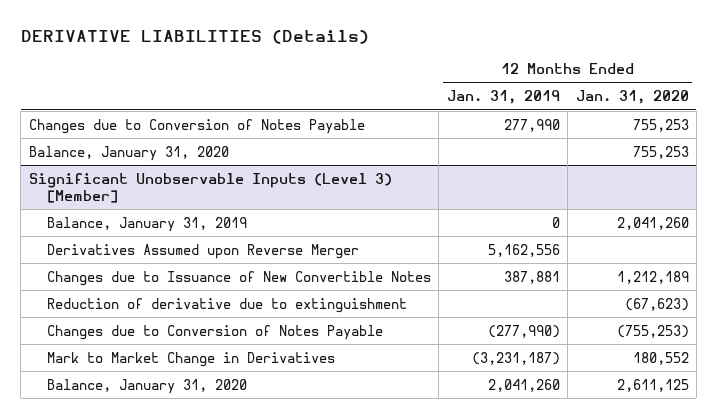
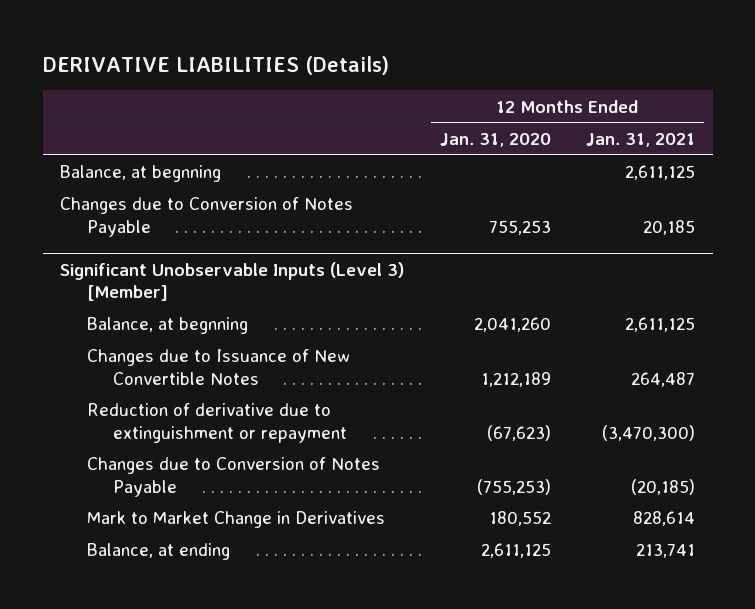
- | 12 Months Ended Jan. 31, 2019 | 12 Months Ended Jan. 31, 2020
+ | 12 Months Ended Jan. 31, 2020 | 12 Months Ended Jan. 31, 2021
+ Balance, at begnning | | 2,611,125
- Balance, January 31, 2020 | | 755,253
@ Significant Unobservable Inputs (Level 3) [Member]
- Balance, January 31, 2019 | 0 | 2,041,260
- Derivatives Assumed upon Reverse Merger | 5,162,556 |
+ Balance, at begnning | 2,041,260 | 2,611,125
- Reduction of derivative due to extinguishment | | (67,623)
+ Reduction of derivative due to extinguishment or repayment | (67,623) | (3,470,300)
- Balance, January 31, 2020 | 2,041,260 | 2,611,125
+ Balance, at ending | 2,611,125 | 213,741

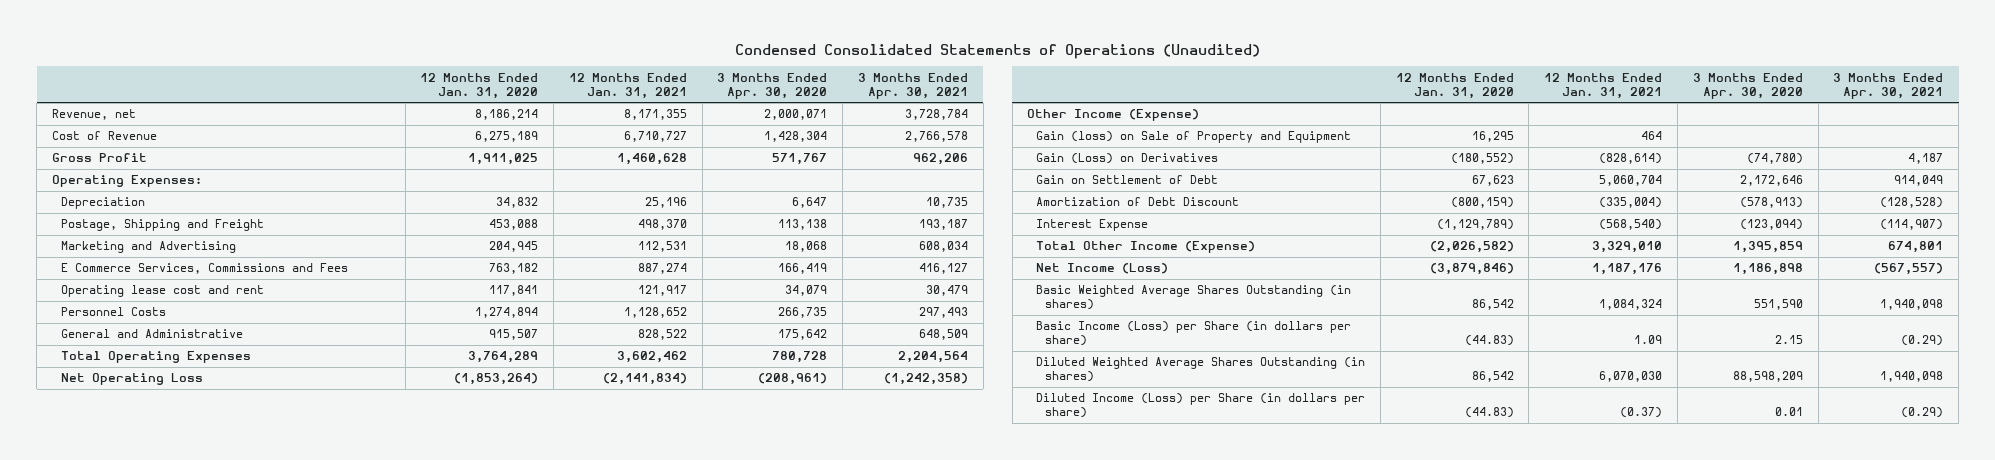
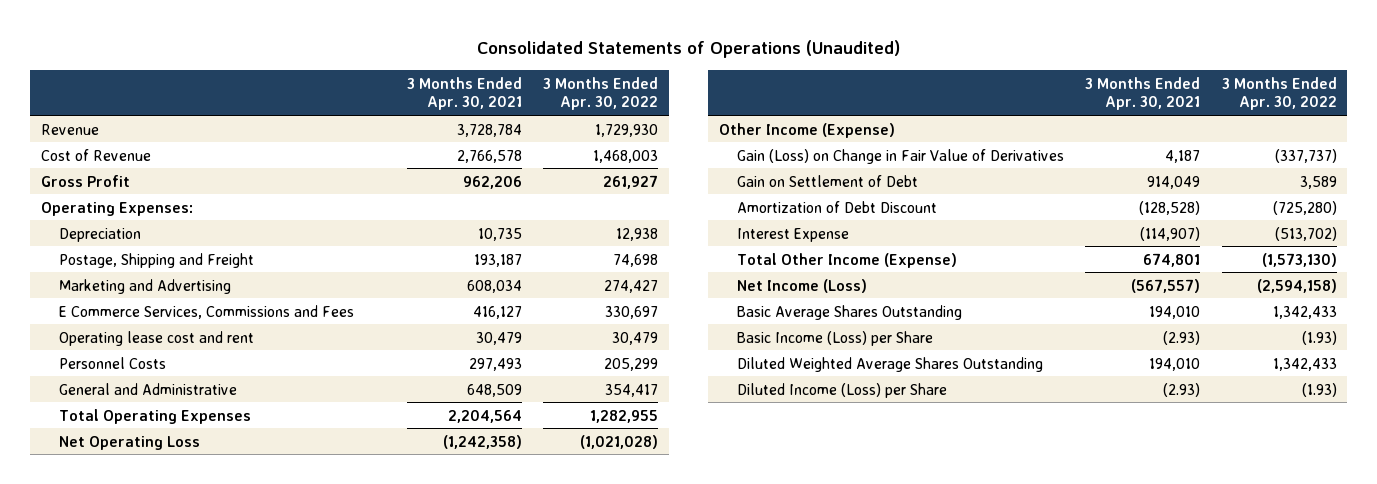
- Condensed Consolidated Statements of Operations (Unaudited)
+ Consolidated Statements of Operations (Unaudited)
- | 12 Months Ended Jan. 31, 2020 | 12 Months Ended Jan. 31, 2021 | 3 Months Ended Apr. 30, 2020 | 3 Months Ended Apr. 30, 2021
+ | 3 Months Ended Apr. 30, 2021 | 3 Months Ended Apr. 30, 2022
- Revenue, net | 8,186,214 | 8,171,355 | 2,000,071 | 3,728,784
+ Revenue | 3,728,784 | 1,729,930
- Gain (loss) on Sale of Property and Equipment | 16,295 | 464 | |
- Gain (Loss) on Derivatives | (180,552) | (828,614) | (74,780) | 4,187
+ Gain (Loss) on Change in Fair Value of Derivatives | 4,187 | (337,737)
- Basic Weighted Average Shares Outstanding (in shares) | 86,542 | 1,084,324 | 551,590 | 1,940,098
- Basic Income (Loss) per Share (in dollars per share) | (44.83) | 1.09 | 2.15 | (0.29)
- Diluted Weighted Average Shares Outstanding (in shares) | 86,542 | 6,070,030 | 88,598,209 | 1,940,098
- Diluted Income (Loss) per Share (in dollars per share) | (44.83) | (0.37) | 0.01 | (0.29)
+ Basic Average Shares Outstanding | 194,010 | 1,342,433
+ Basic Income (Loss) per Share | (2.93) | (1.93)
+ Diluted Weighted Average Shares Outstanding | 194,010 | 1,342,433
+ Diluted Income (Loss) per Share | (2.93) | (1.93)

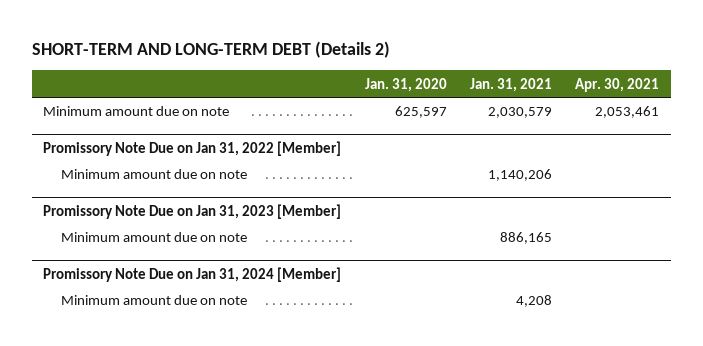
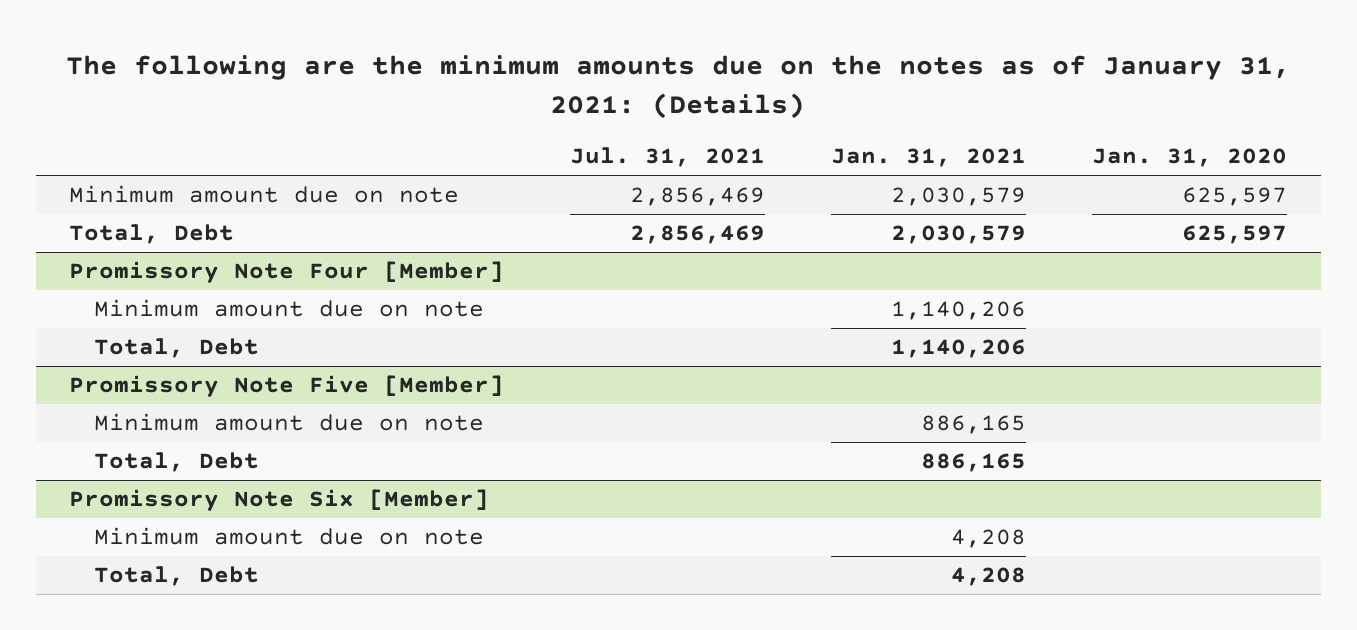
- SHORT-TERM AND LONG-TERM DEBT (Details 2)
+ The following are the minimum amounts due on the notes as of January 31, 2021: (Details)
- | Jan. 31, 2020 | Jan. 31, 2021 | Apr. 30, 2021
+ | Jul. 31, 2021 | Jan. 31, 2021 | Jan. 31, 2020
- Promissory Note Due on Jan 31, 2022 [Member]
+ Total, Debt | 2,856,469 | 2,030,579 | 625,597
+ Promissory Note Four [Member]
- Promissory Note Due on Jan 31, 2023 [Member]
+ Total, Debt | | 1,140,206 |
+ Promissory Note Five [Member]
- Promissory Note Due on Jan 31, 2024 [Member]
+ Total, Debt | | 886,165 |
+ Promissory Note Six [Member]
+ Total, Debt | | 4,208 |

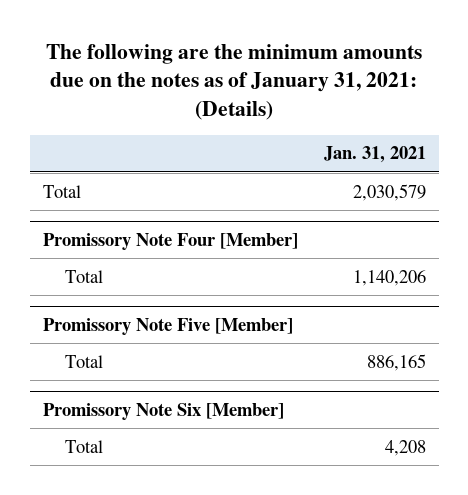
- | Jul. 31, 2021 | Jan. 31, 2021 | Jan. 31, 2020
+ | Jan. 31, 2021
- Minimum amount due on note | 2,856,469 | 2,030,579 | 625,597
- Total, Debt | 2,856,469 | 2,030,579 | 625,597
+ Total | 2,030,579
@ Promissory Note Four [Member]
- Minimum amount due on note | | 1,140,206 |
- Total, Debt | | 1,140,206 |
+ Total | 1,140,206
@ Promissory Note Five [Member]
- Minimum amount due on note | | 886,165 |
- Total, Debt | | 886,165 |
+ Total | 886,165
@ Promissory Note Six [Member]
- Minimum amount due on note | | 4,208 |
- Total, Debt | | 4,208 |
+ Total | 4,208

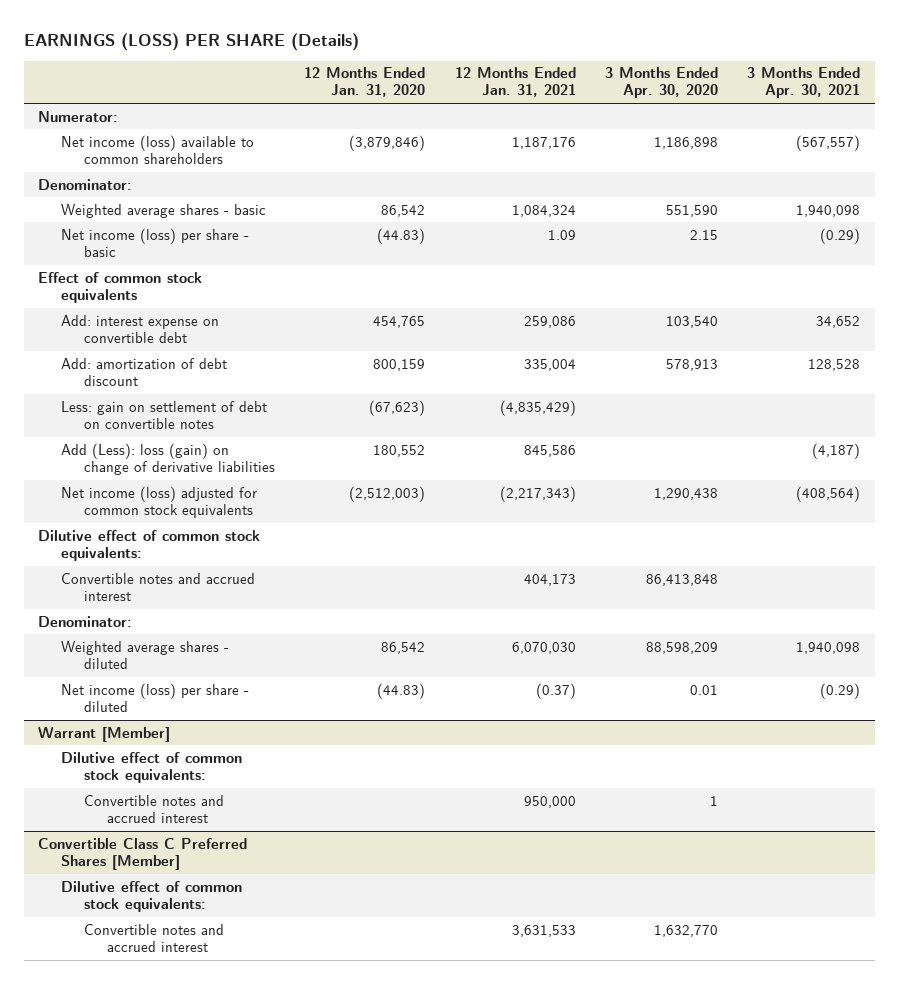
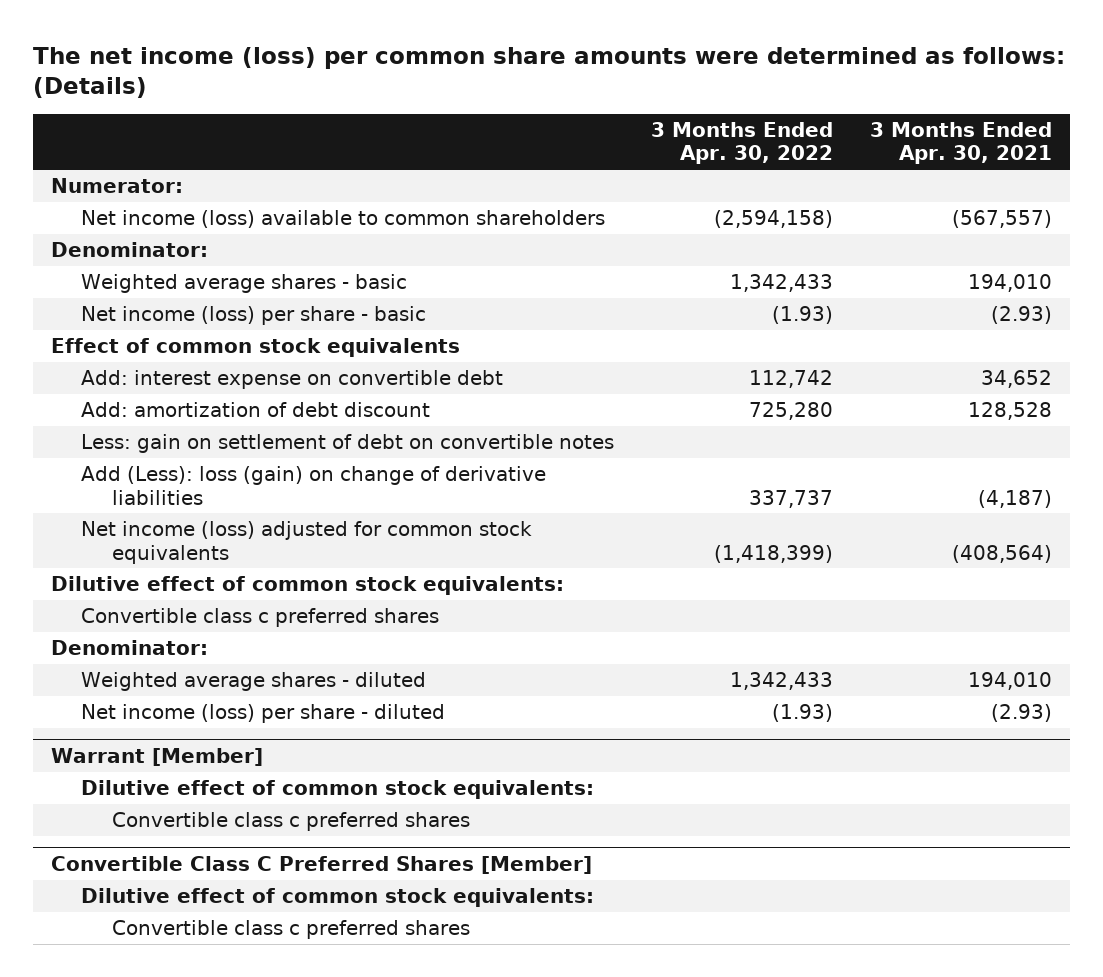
- EARNINGS (LOSS) PER SHARE (Details)
+ The net income (loss) per common share amounts were determined as follows: (Details)
- | 12 Months Ended Jan. 31, 2020 | 12 Months Ended Jan. 31, 2021 | 3 Months Ended Apr. 30, 2020 | 3 Months Ended Apr. 30, 2021
+ | 3 Months Ended Apr. 30, 2022 | 3 Months Ended Apr. 30, 2021
- Weighted average shares - basic | 86,542 | 1,084,324 | 551,590 | 1,940,098
- Net income (loss) per share - basic | (44.83) | 1.09 | 2.15 | (0.29)
+ Weighted average shares - basic | 1,342,433 | 194,010
+ Net income (loss) per share - basic | (1.93) | (2.93)
- Convertible notes and accrued interest | | 404,173 | 86,413,848 |
+ Convertible class c preferred shares
- Weighted average shares - diluted | 86,542 | 6,070,030 | 88,598,209 | 1,940,098
- Net income (loss) per share - diluted | (44.83) | (0.37) | 0.01 | (0.29)
+ Weighted average shares - diluted | 1,342,433 | 194,010
+ Net income (loss) per share - diluted | (1.93) | (2.93)
@ Warrant [Member]
- Convertible notes and accrued interest | | 950,000 | 1 |
+ Convertible class c preferred shares
@ Convertible Class C Preferred Shares [Member]
- Convertible notes and accrued interest | | 3,631,533 | 1,632,770 |
+ Convertible class c preferred shares

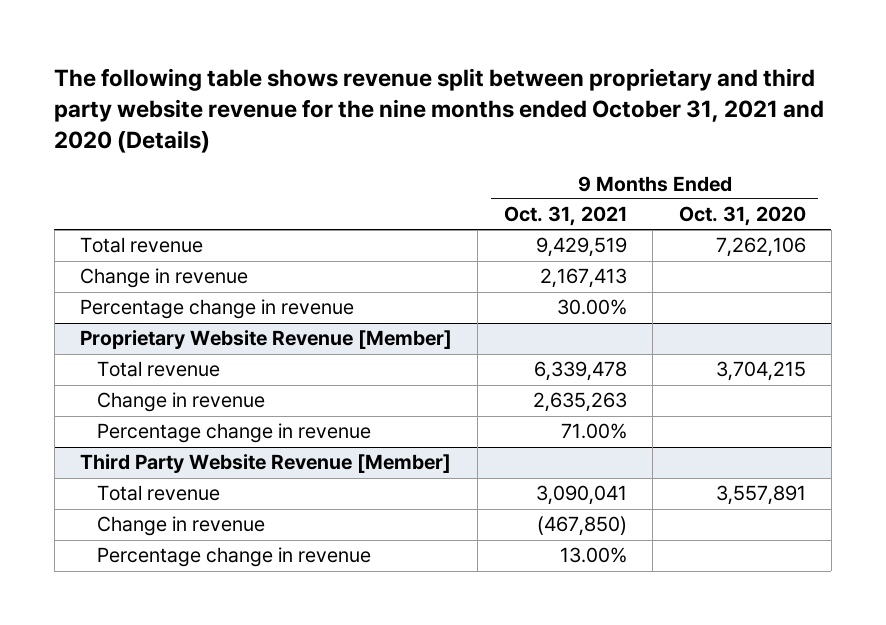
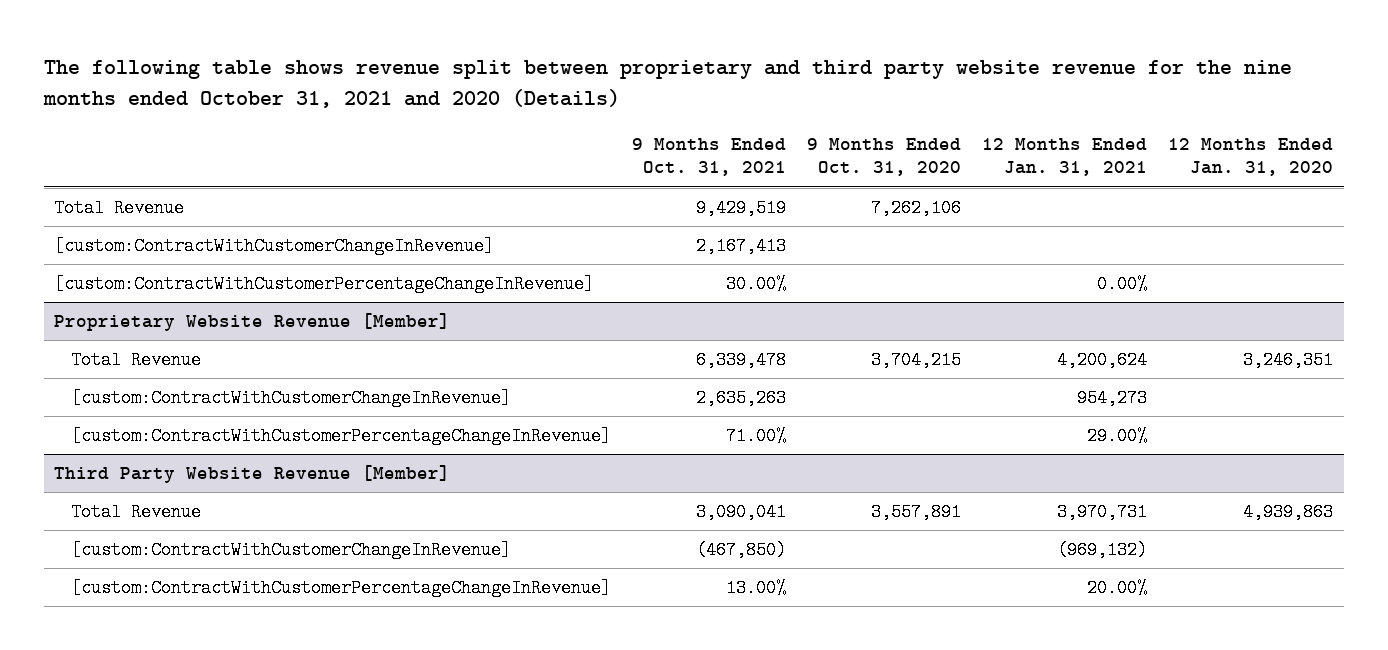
- | 9 Months Ended Oct. 31, 2021 | 9 Months Ended Oct. 31, 2020
+ | 9 Months Ended Oct. 31, 2021 | 9 Months Ended Oct. 31, 2020 | 12 Months Ended Jan. 31, 2021 | 12 Months Ended Jan. 31, 2020
- Total revenue | 9,429,519 | 7,262,106
- Change in revenue | 2,167,413 |
- Percentage change in revenue | 30.00% |
+ Total Revenue | 9,429,519 | 7,262,106 | |
+ [custom:ContractWithCustomerChangeInRevenue] | 2,167,413 | | |
+ [custom:ContractWithCustomerPercentageChangeInRevenue] | 30.00% | | 0.00% |
@ Proprietary Website Revenue [Member]
- Total revenue | 6,339,478 | 3,704,215
- Change in revenue | 2,635,263 |
- Percentage change in revenue | 71.00% |
+ Total Revenue | 6,339,478 | 3,704,215 | 4,200,624 | 3,246,351
+ [custom:ContractWithCustomerChangeInRevenue] | 2,635,263 | | 954,273 |
+ [custom:ContractWithCustomerPercentageChangeInRevenue] | 71.00% | | 29.00% |
@ Third Party Website Revenue [Member]
- Total revenue | 3,090,041 | 3,557,891
- Change in revenue | (467,850) |
- Percentage change in revenue | 13.00% |
+ Total Revenue | 3,090,041 | 3,557,891 | 3,970,731 | 4,939,863
+ [custom:ContractWithCustomerChangeInRevenue] | (467,850) | | (969,132) |
+ [custom:ContractWithCustomerPercentageChangeInRevenue] | 13.00% | | 20.00% |

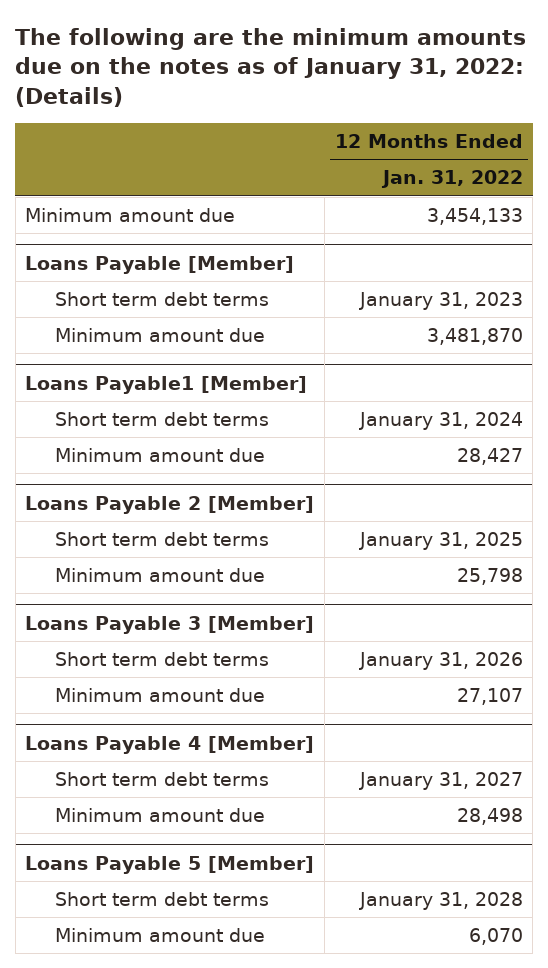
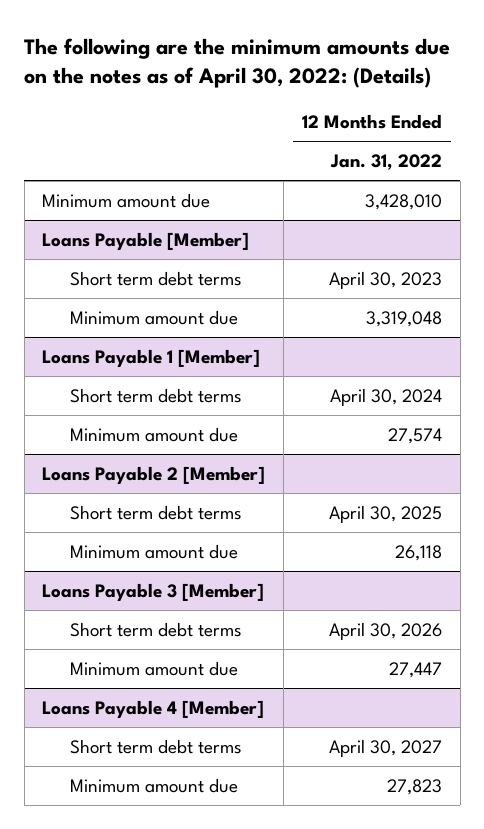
- The following are the minimum amounts due on the notes as of January 31, 2022: (Details)
+ The following are the minimum amounts due on the notes as of April 30, 2022: (Details)
- Minimum amount due | 3,454,133
+ Minimum amount due | 3,428,010
@ Loans Payable [Member]
- Short term debt terms | January 31, 2023
- Minimum amount due | 3,481,870
- Loans Payable1 [Member]
- Short term debt terms | January 31, 2024
- Minimum amount due | 28,427
@ Loans Payable [Member]
+ Short term debt terms | April 30, 2023
+ Minimum amount due | 3,319,048
+ Loans Payable 1 [Member]
+ Short term debt terms | April 30, 2024
+ Minimum amount due | 27,574
@ Loans Payable 2 [Member]
- Short term debt terms | January 31, 2025
- Minimum amount due | 25,798
+ Short term debt terms | April 30, 2025
+ Minimum amount due | 26,118
@ Loans Payable 3 [Member]
- Short term debt terms | January 31, 2026
- Minimum amount due | 27,107
+ Short term debt terms | April 30, 2026
+ Minimum amount due | 27,447
@ Loans Payable 4 [Member]
- Short term debt terms | January 31, 2027
- Minimum amount due | 28,498
- Loans Payable 5 [Member]
- Short term debt terms | January 31, 2028
- Minimum amount due | 6,070
@ Loans Payable 4 [Member]
+ Short term debt terms | April 30, 2027
+ Minimum amount due | 27,823

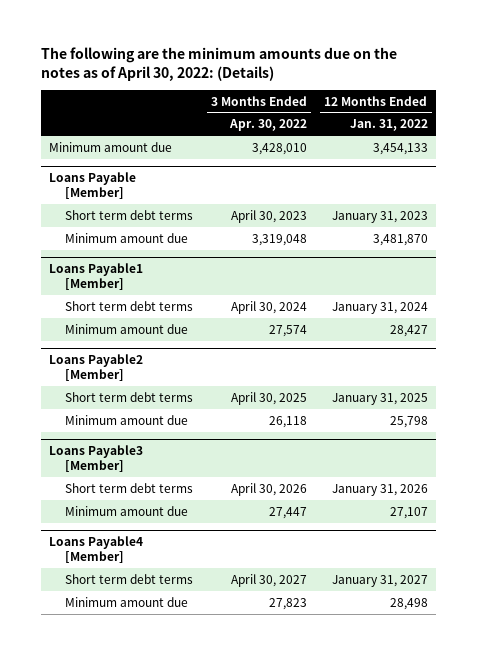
- | 12 Months Ended Jan. 31, 2022
+ | 3 Months Ended Apr. 30, 2022 | 12 Months Ended Jan. 31, 2022
- Minimum amount due | 3,428,010
+ Minimum amount due | 3,428,010 | 3,454,133
@ Loans Payable [Member]
- Short term debt terms | April 30, 2023
- Minimum amount due | 3,319,048
- Loans Payable 1 [Member]
- Short term debt terms | April 30, 2024
- Minimum amount due | 27,574
- Loans Payable 2 [Member]
- Short term debt terms | April 30, 2025
- Minimum amount due | 26,118
- Loans Payable 3 [Member]
- Short term debt terms | April 30, 2026
- Minimum amount due | 27,447
- Loans Payable 4 [Member]
- Short term debt terms | April 30, 2027
- Minimum amount due | 27,823
@ Loans Payable [Member]
+ Short term debt terms | April 30, 2023 | January 31, 2023
+ Minimum amount due | 3,319,048 | 3,481,870
+ Loans Payable1 [Member]
+ Short term debt terms | April 30, 2024 | January 31, 2024
+ Minimum amount due | 27,574 | 28,427
+ Loans Payable2 [Member]
+ Short term debt terms | April 30, 2025 | January 31, 2025
+ Minimum amount due | 26,118 | 25,798
+ Loans Payable3 [Member]
+ Short term debt terms | April 30, 2026 | January 31, 2026
+ Minimum amount due | 27,447 | 27,107
+ Loans Payable4 [Member]
+ Short term debt terms | April 30, 2027 | January 31, 2027
+ Minimum amount due | 27,823 | 28,498

